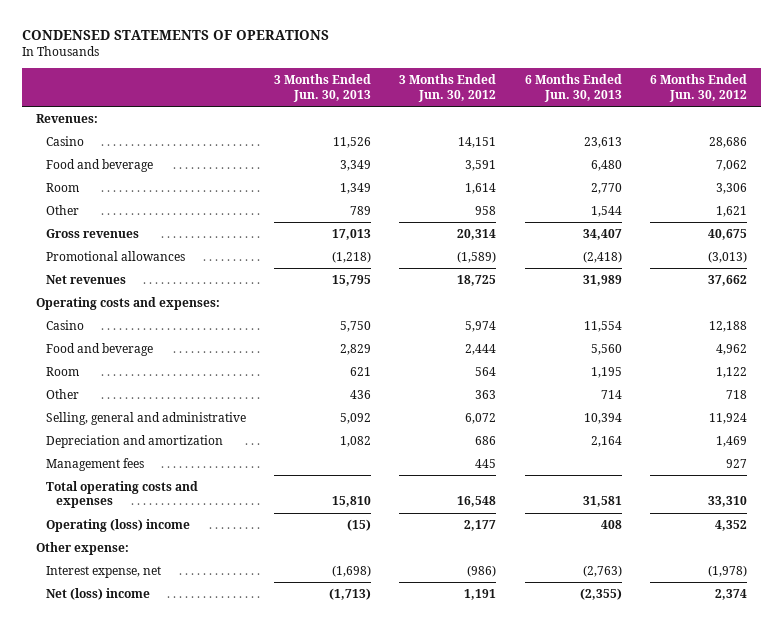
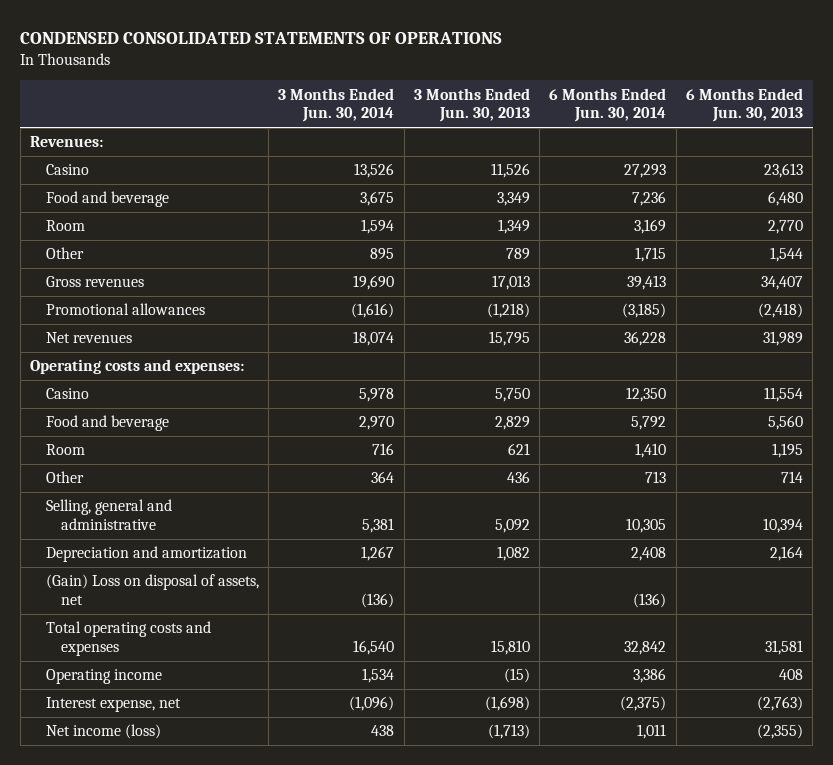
- CONDENSED STATEMENTS OF OPERATIONS
+ CONDENSED CONSOLIDATED STATEMENTS OF OPERATIONS
- | 3 Months Ended Jun. 30, 2013 | 3 Months Ended Jun. 30, 2012 | 6 Months Ended Jun. 30, 2013 | 6 Months Ended Jun. 30, 2012
+ | 3 Months Ended Jun. 30, 2014 | 3 Months Ended Jun. 30, 2013 | 6 Months Ended Jun. 30, 2014 | 6 Months Ended Jun. 30, 2013
- Management fees | | 445 | | 927
+ (Gain) Loss on disposal of assets, net | (136) | | (136) |
- Operating (loss) income | (15) | 2,177 | 408 | 4,352
- Other expense:
+ Operating income | 1,534 | (15) | 3,386 | 408
- Net (loss) income | (1,713) | 1,191 | (2,355) | 2,374
+ Net income (loss) | 438 | (1,713) | 1,011 | (2,355)

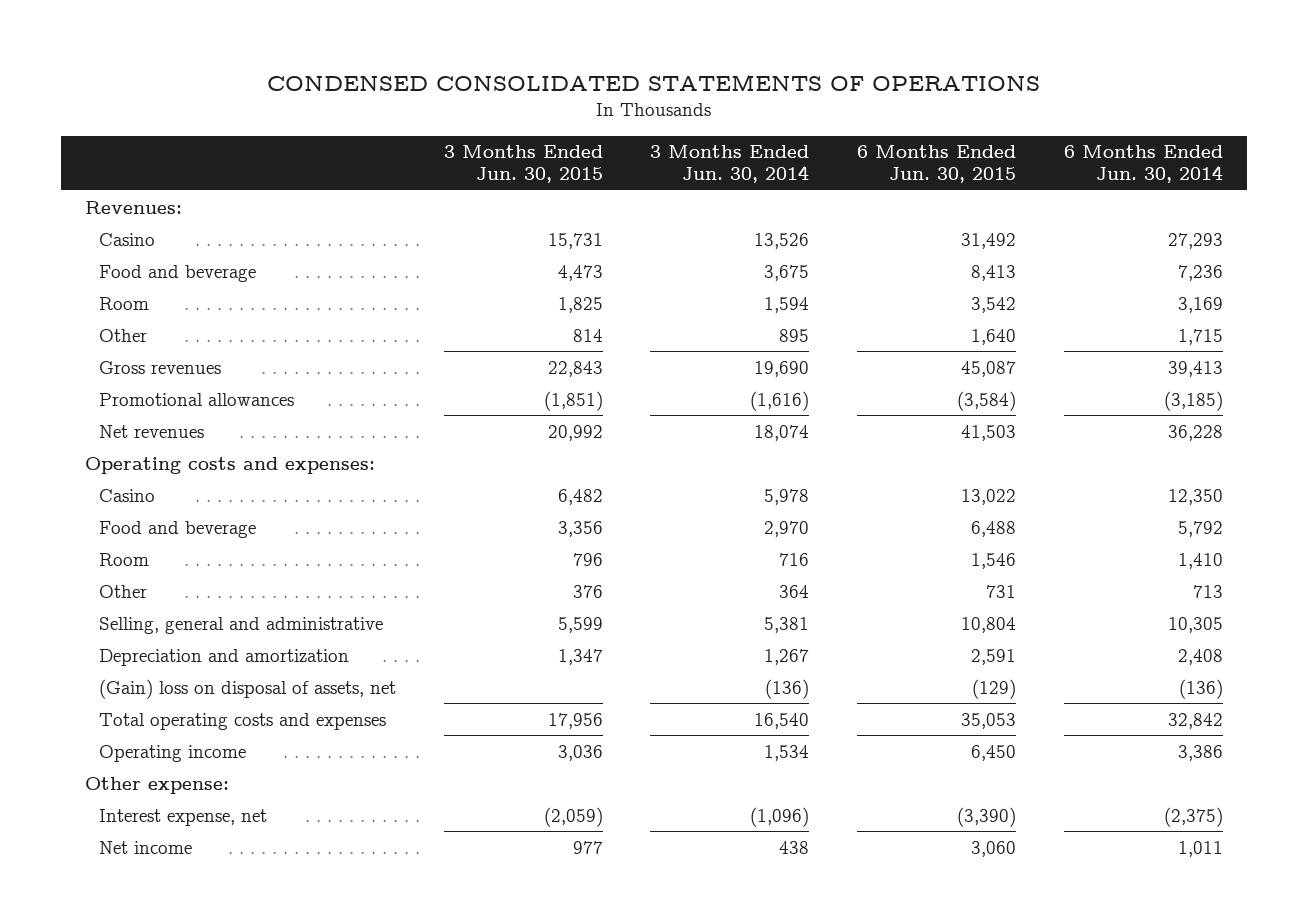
- | 3 Months Ended Jun. 30, 2014 | 3 Months Ended Jun. 30, 2013 | 6 Months Ended Jun. 30, 2014 | 6 Months Ended Jun. 30, 2013
+ | 3 Months Ended Jun. 30, 2015 | 3 Months Ended Jun. 30, 2014 | 6 Months Ended Jun. 30, 2015 | 6 Months Ended Jun. 30, 2014
- (Gain) Loss on disposal of assets, net | (136) | | (136) |
+ (Gain) loss on disposal of assets, net | | (136) | (129) | (136)
+ Other expense:
- Net income (loss) | 438 | (1,713) | 1,011 | (2,355)
+ Net income | 977 | 438 | 3,060 | 1,011

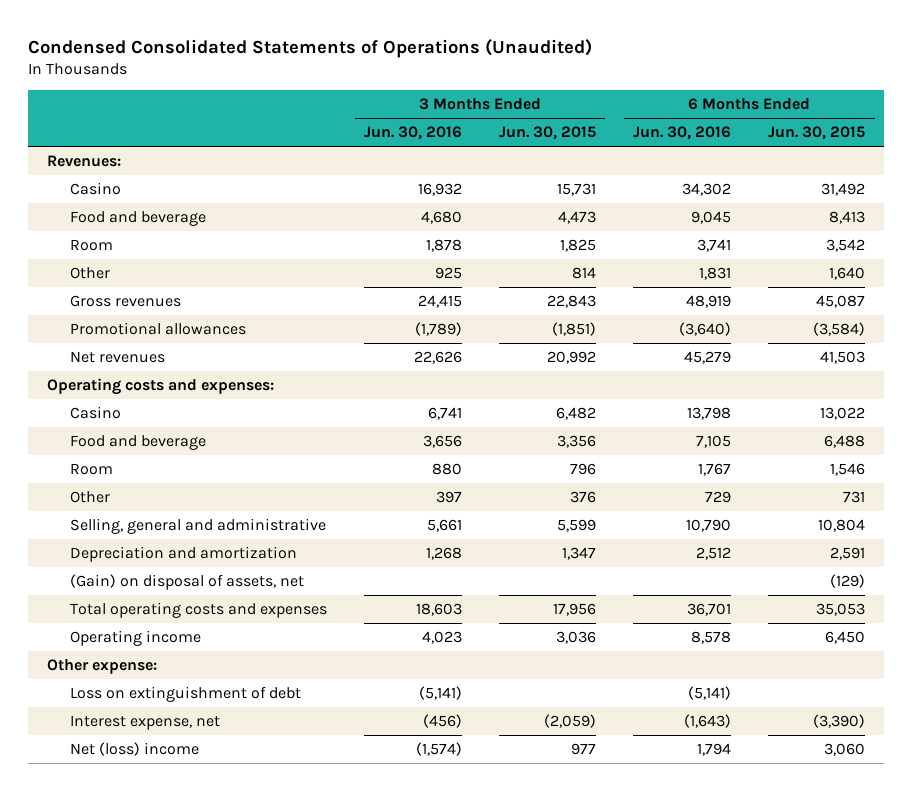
- CONDENSED CONSOLIDATED STATEMENTS OF OPERATIONS
+ Condensed Consolidated Statements of Operations (Unaudited)
- | 3 Months Ended Jun. 30, 2015 | 3 Months Ended Jun. 30, 2014 | 6 Months Ended Jun. 30, 2015 | 6 Months Ended Jun. 30, 2014
+ | 3 Months Ended Jun. 30, 2016 | 3 Months Ended Jun. 30, 2015 | 6 Months Ended Jun. 30, 2016 | 6 Months Ended Jun. 30, 2015
- (Gain) loss on disposal of assets, net | | (136) | (129) | (136)
+ (Gain) on disposal of assets, net | | | | (129)
+ Loss on extinguishment of debt | (5,141) | | (5,141) |
- Net income | 977 | 438 | 3,060 | 1,011
+ Net (loss) income | (1,574) | 977 | 1,794 | 3,060

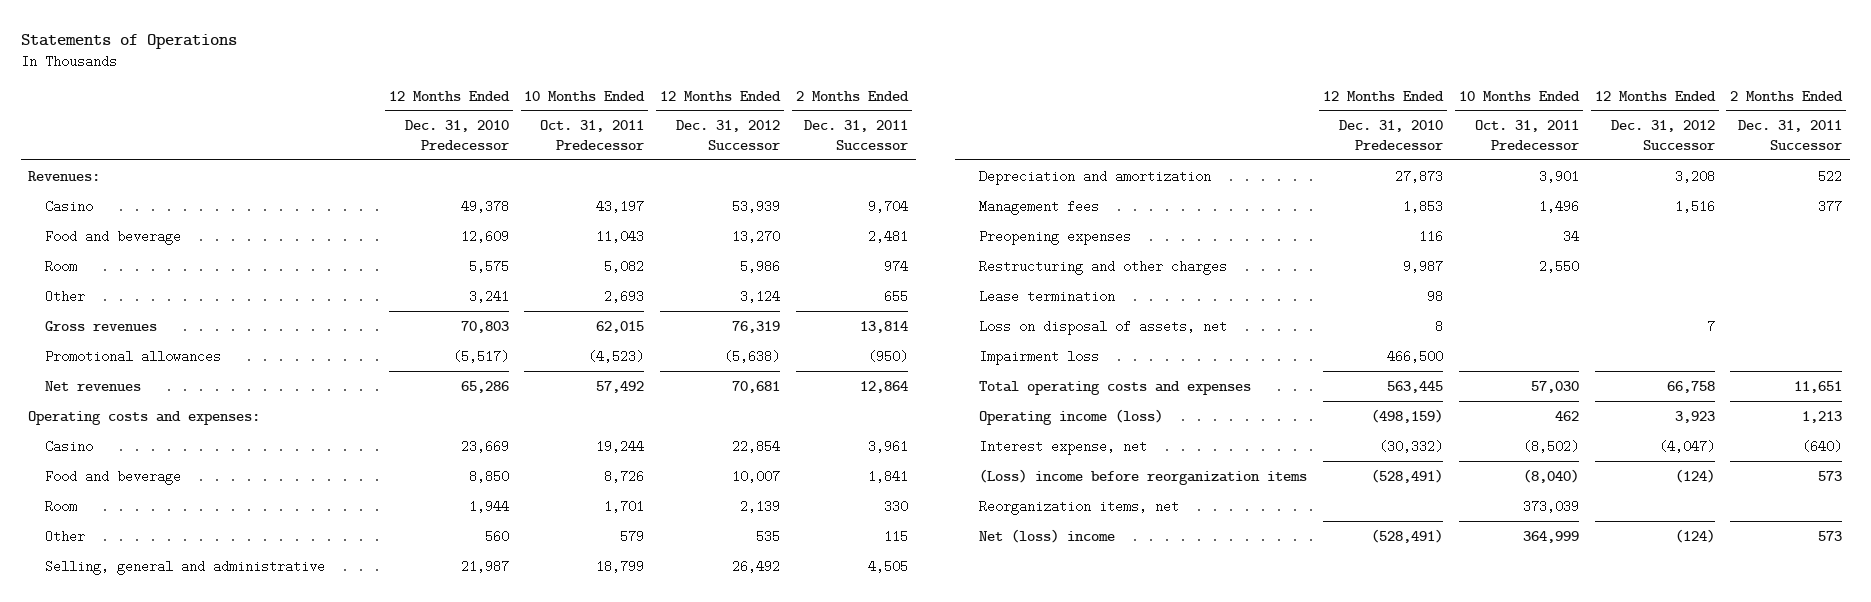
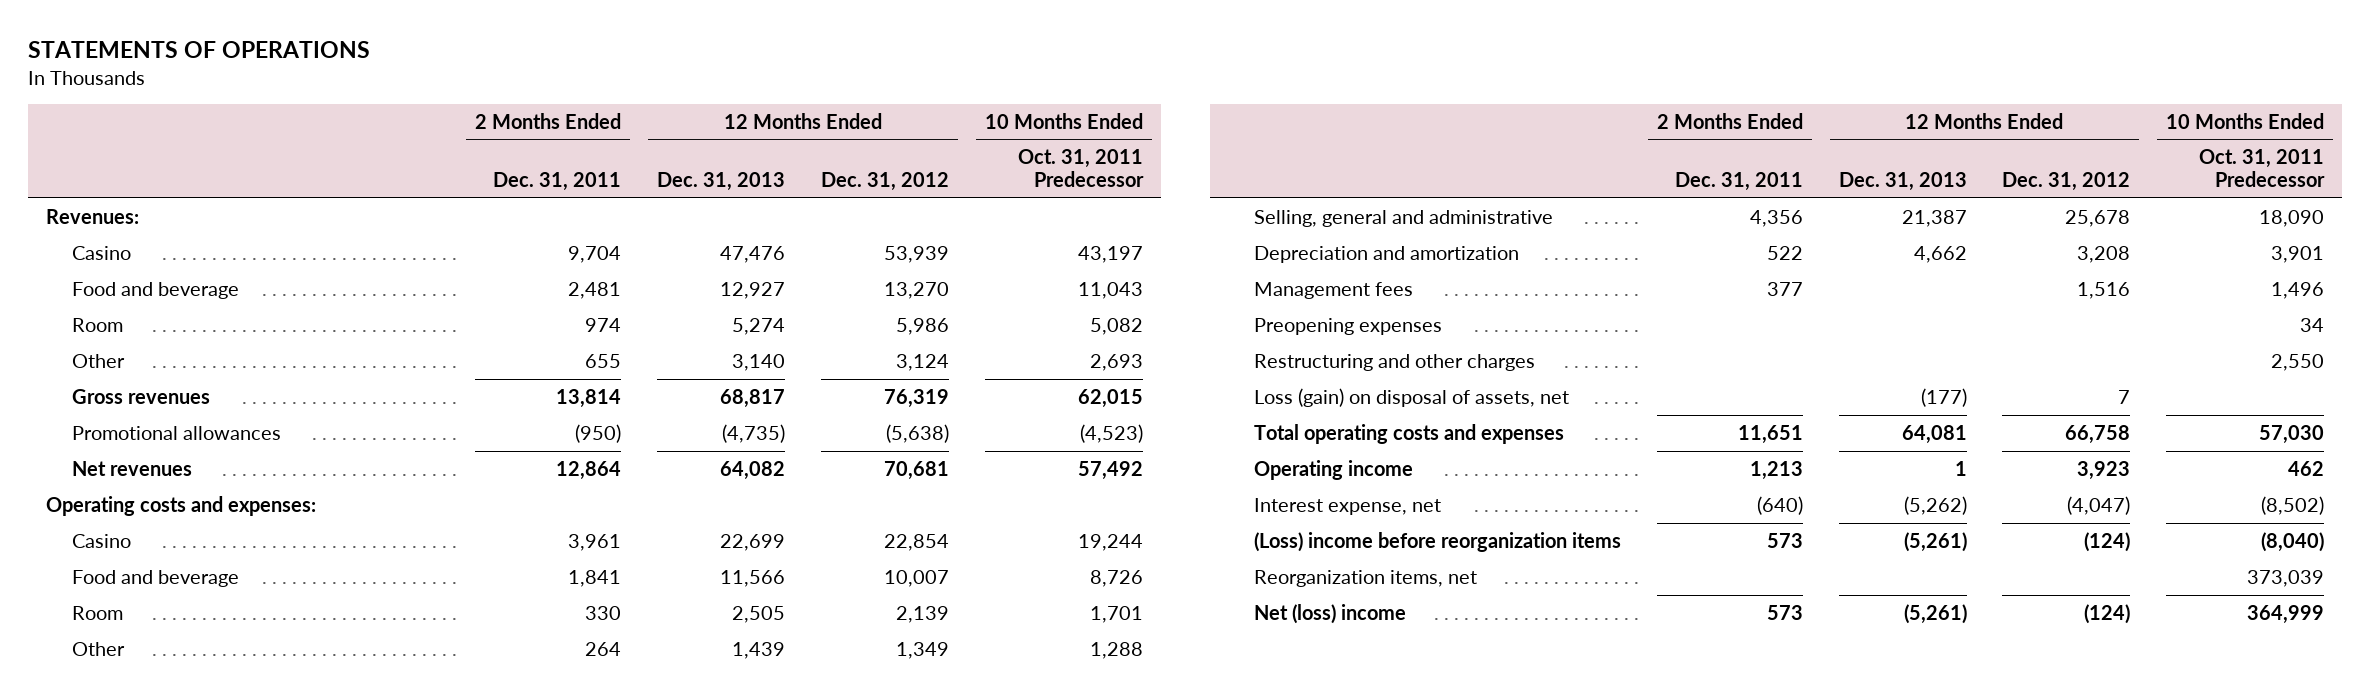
- Statements of Operations
+ STATEMENTS OF OPERATIONS
- | 12 Months Ended Dec. 31, 2010 Predecessor | 10 Months Ended Oct. 31, 2011 Predecessor | 12 Months Ended Dec. 31, 2012 Successor | 2 Months Ended Dec. 31, 2011 Successor
+ | 2 Months Ended Dec. 31, 2011 | 12 Months Ended Dec. 31, 2013 | 12 Months Ended Dec. 31, 2012 | 10 Months Ended Oct. 31, 2011 Predecessor
- Other | 560 | 579 | 535 | 115
- Selling, general and administrative | 21,987 | 18,799 | 26,492 | 4,505
+ Other | 264 | 1,439 | 1,349 | 1,288
+ Selling, general and administrative | 4,356 | 21,387 | 25,678 | 18,090
- Lease termination | 98 | | |
- Loss on disposal of assets, net | 8 | | 7 |
- Impairment loss | 466,500 | | |
+ Loss (gain) on disposal of assets, net | | (177) | 7 |
- Operating income (loss) | (498,159) | 462 | 3,923 | 1,213
+ Operating income | 1,213 | 1 | 3,923 | 462

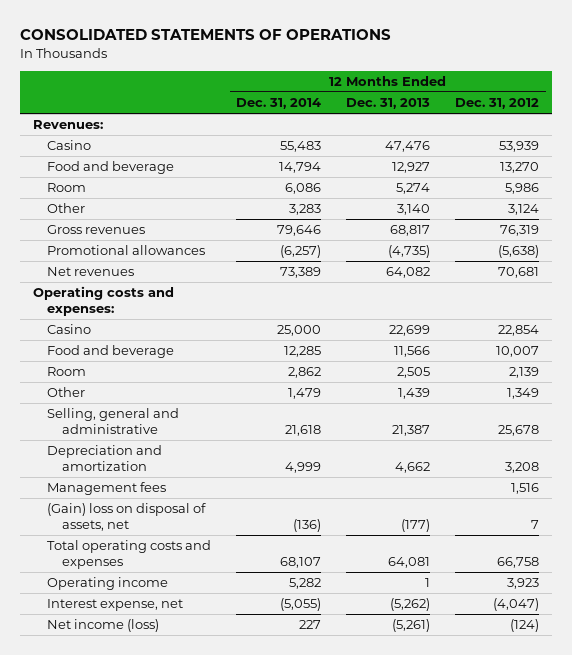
- STATEMENTS OF OPERATIONS
+ CONSOLIDATED STATEMENTS OF OPERATIONS
- | 2 Months Ended Dec. 31, 2011 | 12 Months Ended Dec. 31, 2013 | 12 Months Ended Dec. 31, 2012 | 10 Months Ended Oct. 31, 2011 Predecessor
+ | 12 Months Ended Dec. 31, 2014 | 12 Months Ended Dec. 31, 2013 | 12 Months Ended Dec. 31, 2012
- Preopening expenses | | | | 34
- Restructuring and other charges | | | | 2,550
- Loss (gain) on disposal of assets, net | | (177) | 7 |
+ (Gain) loss on disposal of assets, net | (136) | (177) | 7
- (Loss) income before reorganization items | 573 | (5,261) | (124) | (8,040)
- Reorganization items, net | | | | 373,039
- Net (loss) income | 573 | (5,261) | (124) | 364,999
+ Net income (loss) | 227 | (5,261) | (124)

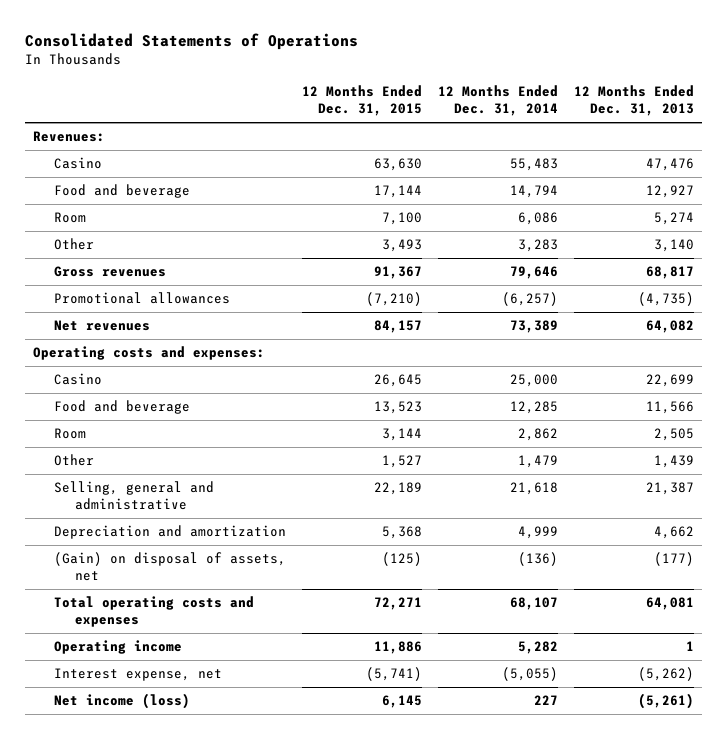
- CONSOLIDATED STATEMENTS OF OPERATIONS
+ Consolidated Statements of Operations
- | 12 Months Ended Dec. 31, 2014 | 12 Months Ended Dec. 31, 2013 | 12 Months Ended Dec. 31, 2012
+ | 12 Months Ended Dec. 31, 2015 | 12 Months Ended Dec. 31, 2014 | 12 Months Ended Dec. 31, 2013
- Management fees | | | 1,516
- (Gain) loss on disposal of assets, net | (136) | (177) | 7
+ (Gain) on disposal of assets, net | (125) | (136) | (177)

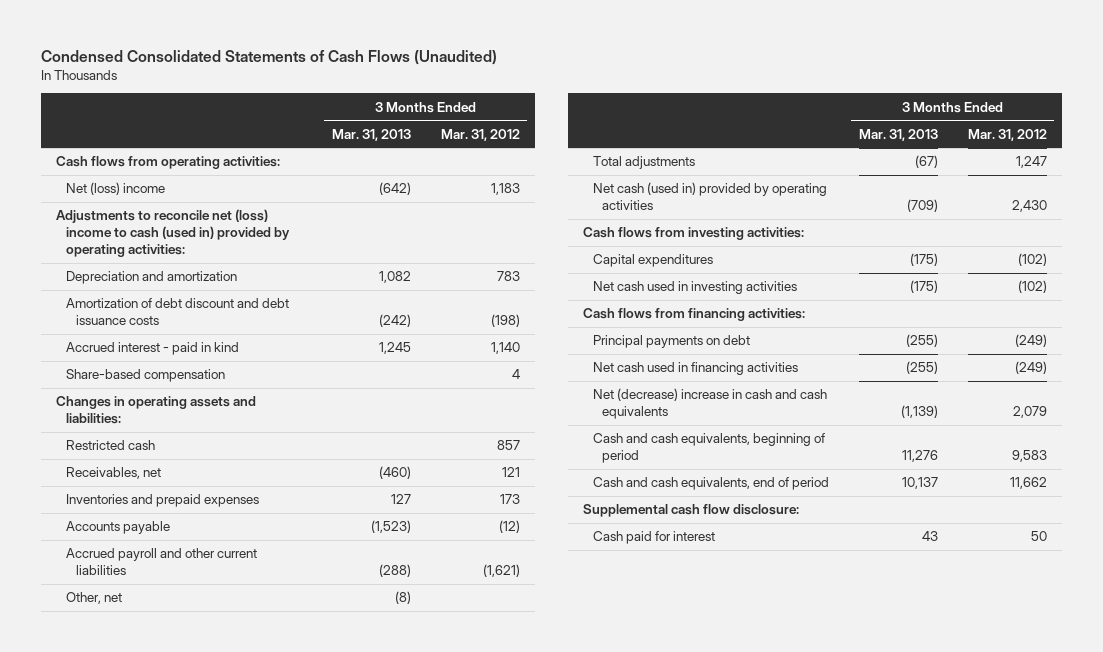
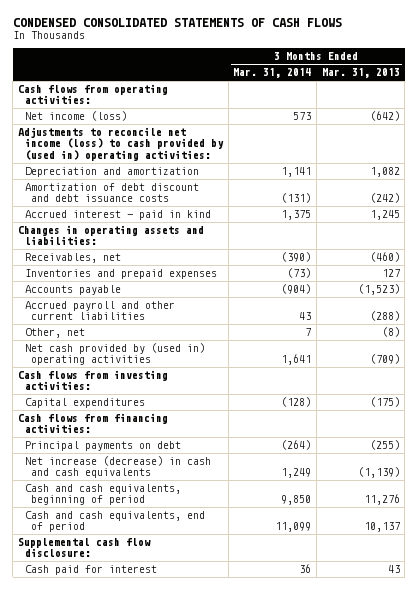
- Condensed Consolidated Statements of Cash Flows (Unaudited)
+ CONDENSED CONSOLIDATED STATEMENTS OF CASH FLOWS
- | 3 Months Ended Mar. 31, 2013 | 3 Months Ended Mar. 31, 2012
+ | 3 Months Ended Mar. 31, 2014 | 3 Months Ended Mar. 31, 2013
- Net (loss) income | (642) | 1,183
- Adjustments to reconcile net (loss) income to cash (used in) provided by operating activities:
+ Net income (loss) | 573 | (642)
+ Adjustments to reconcile net income (loss) to cash provided by (used in) operating activities:
- Share-based compensation | | 4
- Restricted cash | | 857
- Total adjustments | (67) | 1,247
- Net cash (used in) provided by operating activities | (709) | 2,430
+ Net cash provided by (used in) operating activities | 1,641 | (709)
- Net cash used in investing activities | (175) | (102)
- Net cash used in financing activities | (255) | (249)
- Net (decrease) increase in cash and cash equivalents | (1,139) | 2,079
+ Net increase (decrease) in cash and cash equivalents | 1,249 | (1,139)

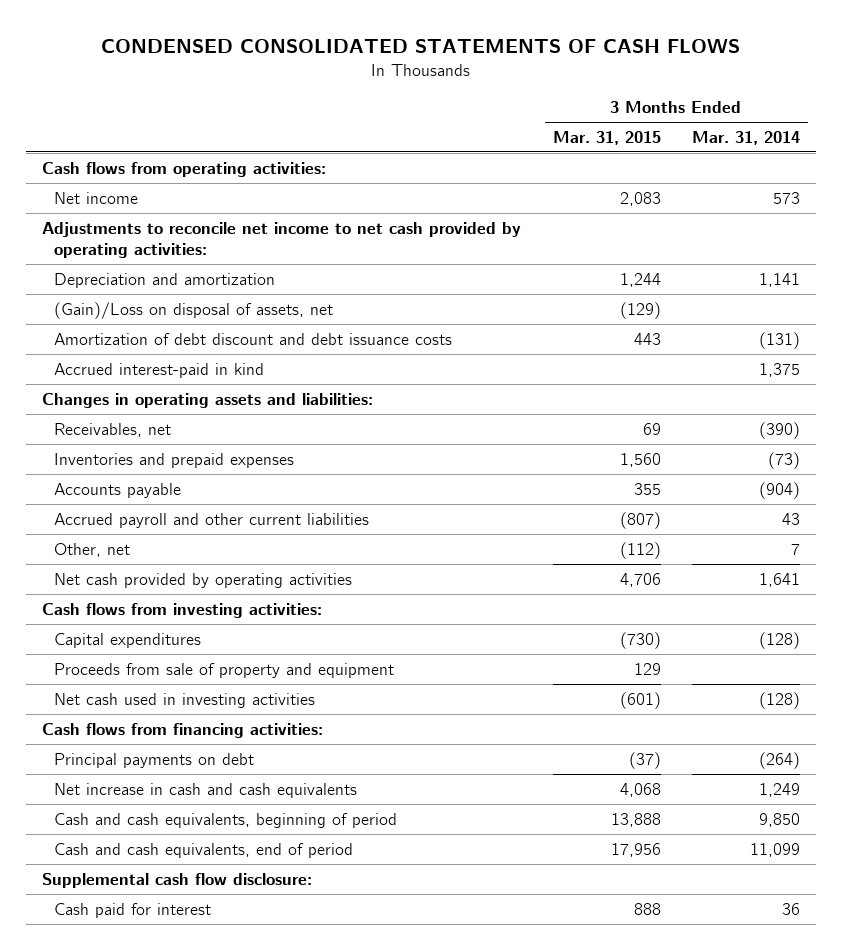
- | 3 Months Ended Mar. 31, 2014 | 3 Months Ended Mar. 31, 2013
+ | 3 Months Ended Mar. 31, 2015 | 3 Months Ended Mar. 31, 2014
- Net income (loss) | 573 | (642)
- Adjustments to reconcile net income (loss) to cash provided by (used in) operating activities:
+ Net income | 2,083 | 573
+ Adjustments to reconcile net income to net cash provided by operating activities:
+ (Gain)/Loss on disposal of assets, net | (129) |
- Accrued interest - paid in kind | 1,375 | 1,245
+ Accrued interest-paid in kind | | 1,375
- Net cash provided by (used in) operating activities | 1,641 | (709)
+ Net cash provided by operating activities | 4,706 | 1,641
+ Proceeds from sale of property and equipment | 129 |
+ Net cash used in investing activities | (601) | (128)
- Net increase (decrease) in cash and cash equivalents | 1,249 | (1,139)
+ Net increase in cash and cash equivalents | 4,068 | 1,249

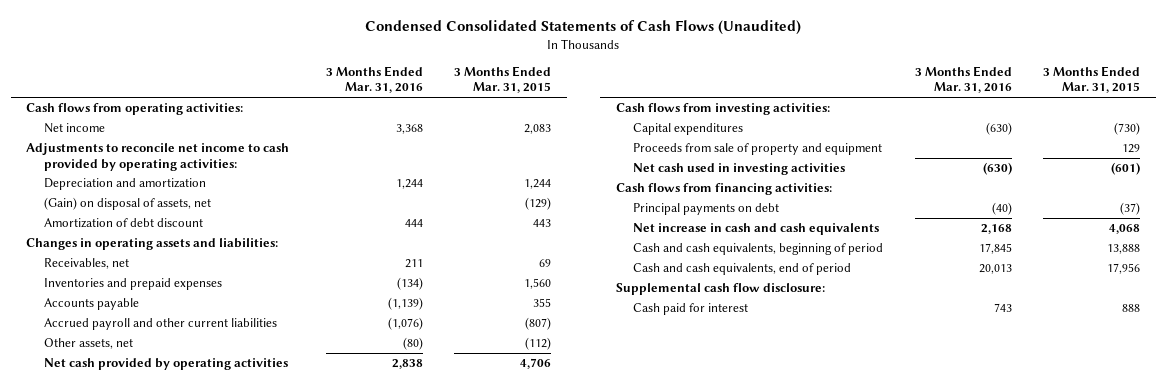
- CONDENSED CONSOLIDATED STATEMENTS OF CASH FLOWS
+ Condensed Consolidated Statements of Cash Flows (Unaudited)
- | 3 Months Ended Mar. 31, 2015 | 3 Months Ended Mar. 31, 2014
+ | 3 Months Ended Mar. 31, 2016 | 3 Months Ended Mar. 31, 2015
- Adjustments to reconcile net income to net cash provided by operating activities:
+ Adjustments to reconcile net income to cash provided by operating activities:
- (Gain)/Loss on disposal of assets, net | (129) |
- Amortization of debt discount and debt issuance costs | 443 | (131)
- Accrued interest-paid in kind | | 1,375
+ (Gain) on disposal of assets, net | | (129)
+ Amortization of debt discount | 444 | 443
- Other, net | (112) | 7
+ Other assets, net | (80) | (112)

